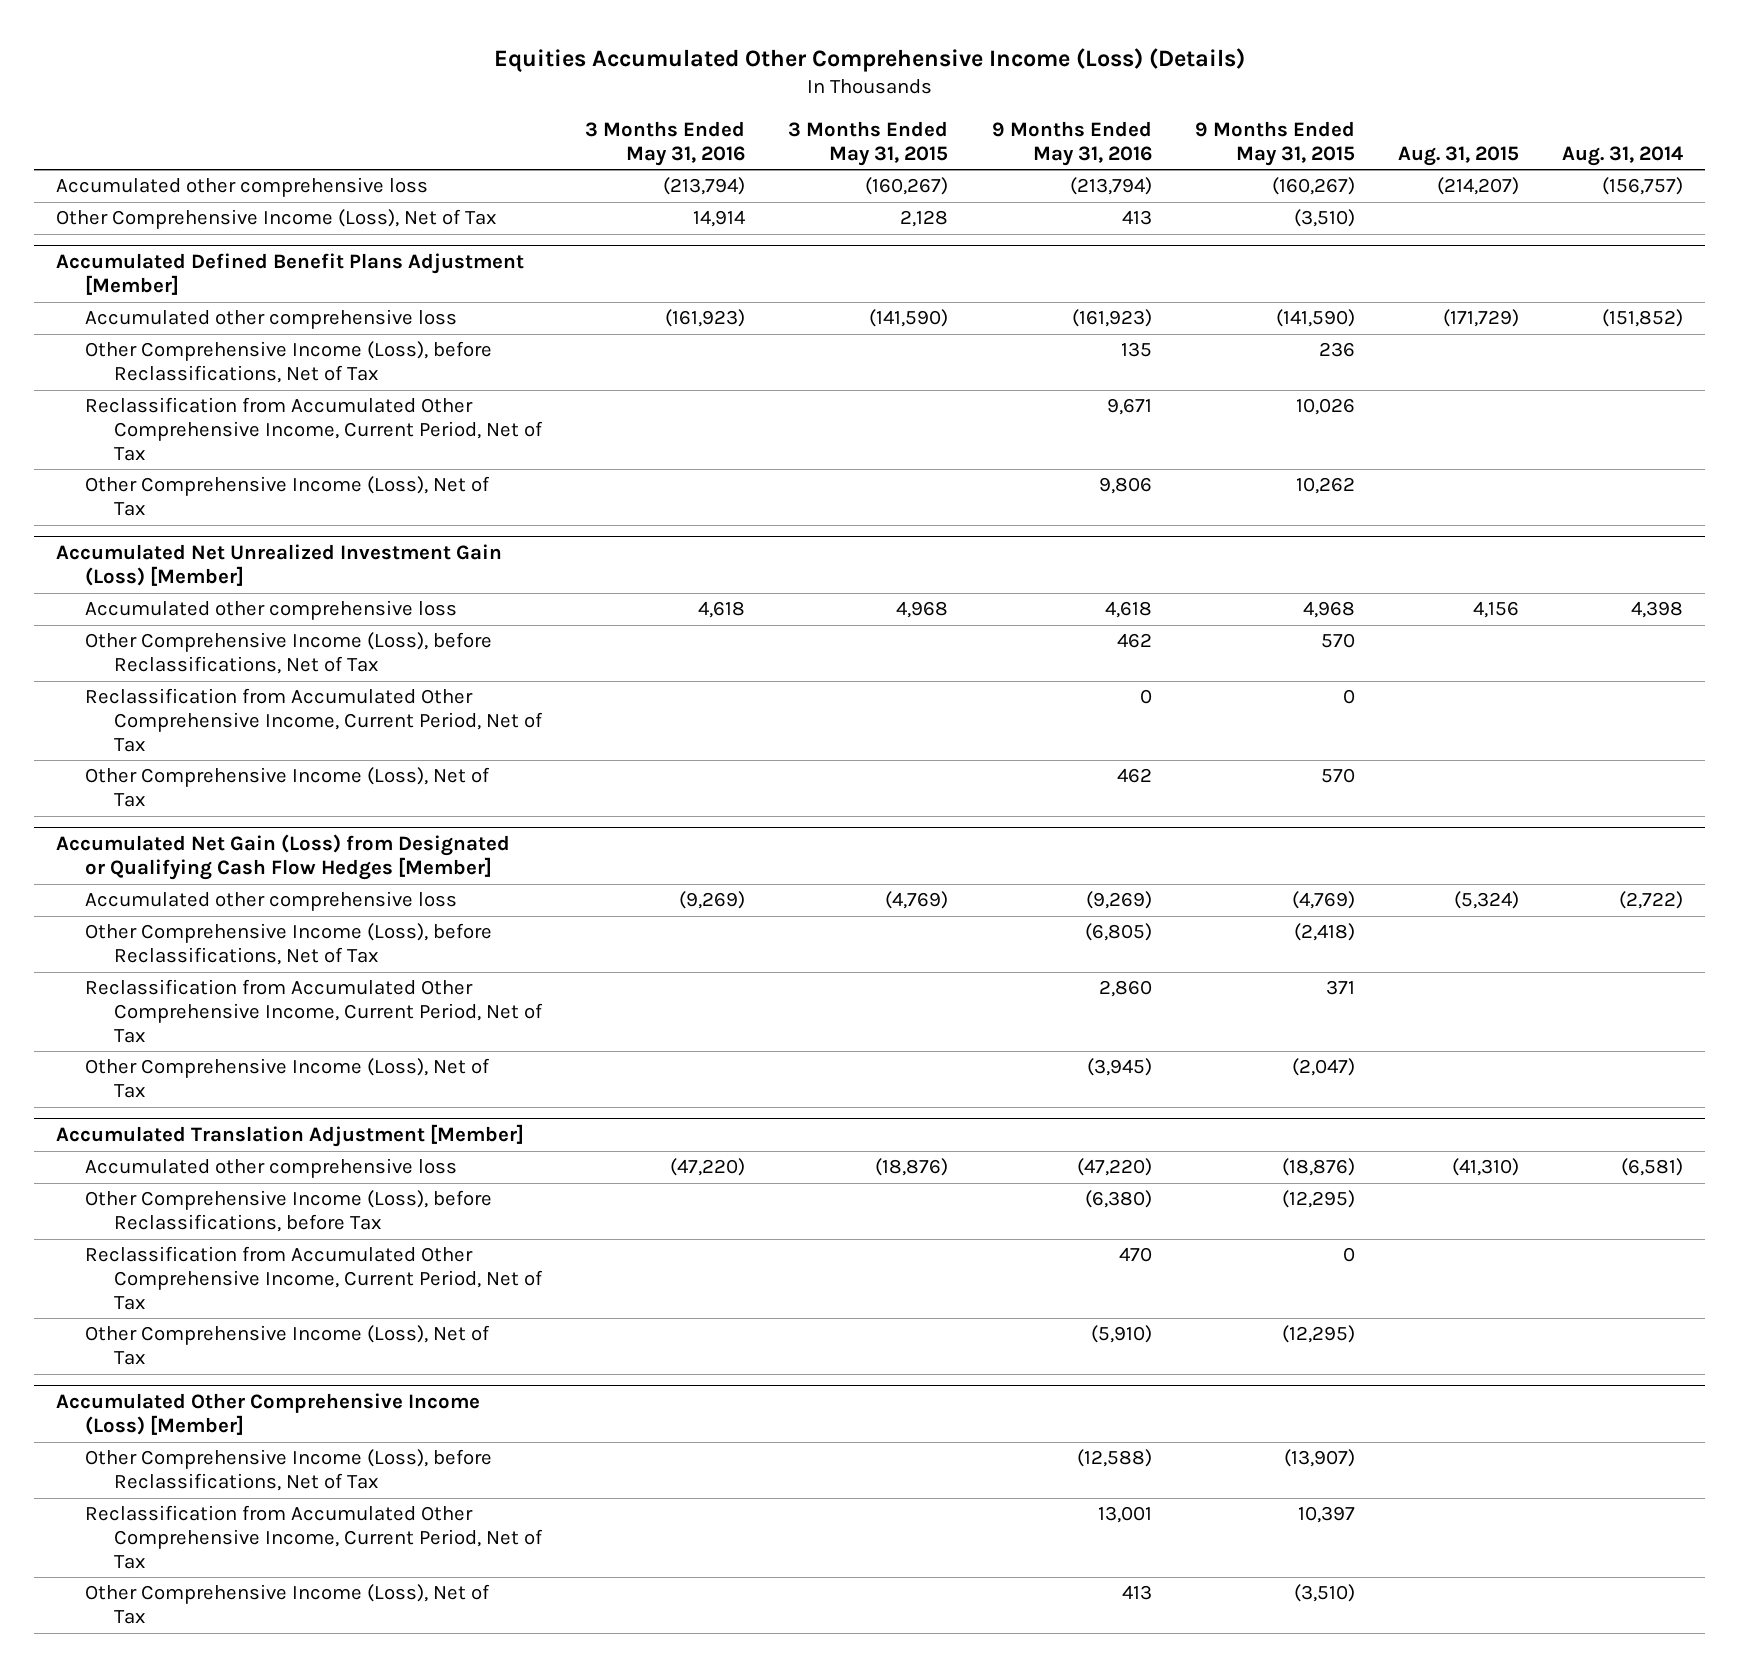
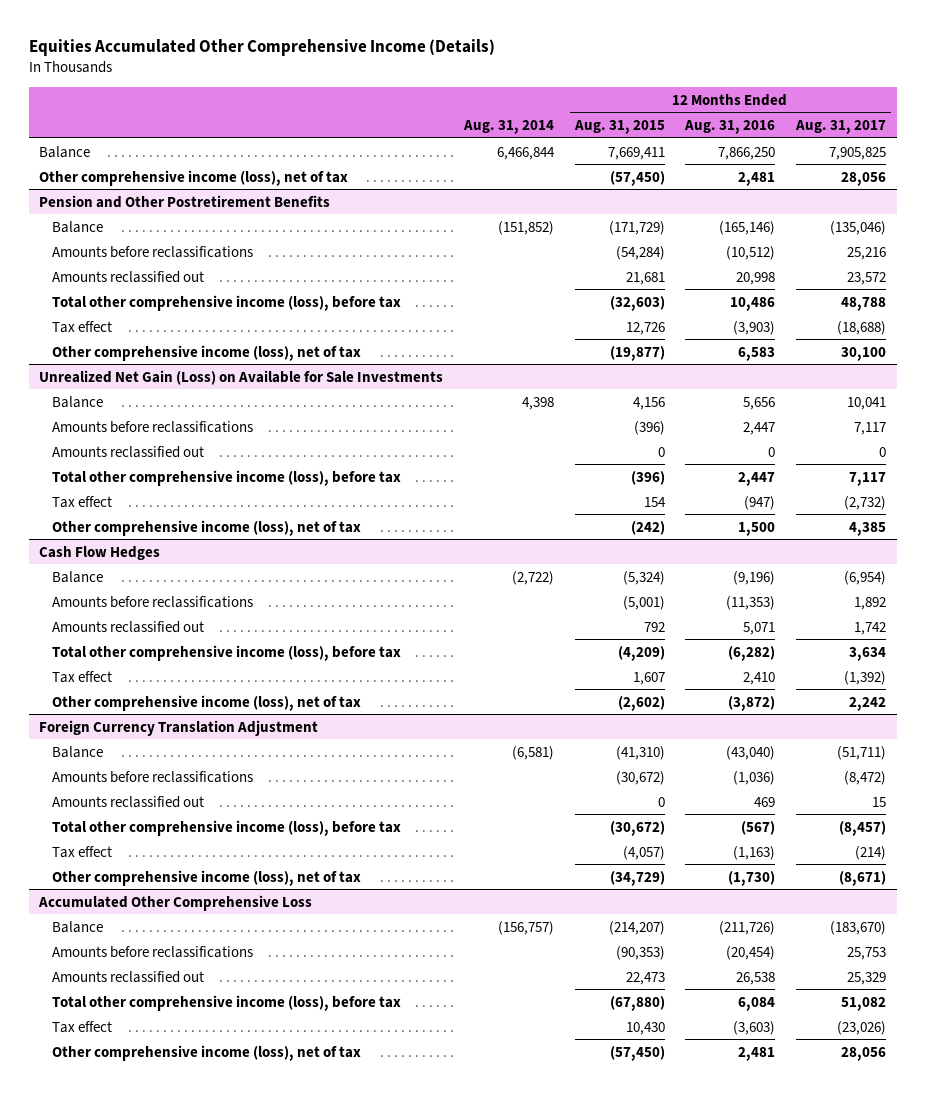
- Equities Accumulated Other Comprehensive Income (Loss) (Details)
+ Equities Accumulated Other Comprehensive Income (Details)
- | 3 Months Ended May 31, 2016 | 3 Months Ended May 31, 2015 | 9 Months Ended May 31, 2016 | 9 Months Ended May 31, 2015 | Aug. 31, 2015 | Aug. 31, 2014
+ | Aug. 31, 2014 | 12 Months Ended Aug. 31, 2015 | 12 Months Ended Aug. 31, 2016 | 12 Months Ended Aug. 31, 2017
- Accumulated other comprehensive loss | (213,794) | (160,267) | (213,794) | (160,267) | (214,207) | (156,757)
- Other Comprehensive Income (Loss), Net of Tax | 14,914 | 2,128 | 413 | (3,510) | |
- Accumulated Defined Benefit Plans Adjustment [Member]
- Accumulated other comprehensive loss | (161,923) | (141,590) | (161,923) | (141,590) | (171,729) | (151,852)
- Other Comprehensive Income (Loss), before Reclassifications, Net of Tax | | | 135 | 236 | |
- Reclassification from Accumulated Other Comprehensive Income, Current Period, Net of Tax | | | 9,671 | 10,026 | |
- Other Comprehensive Income (Loss), Net of Tax | | | 9,806 | 10,262 | |
- Accumulated Net Unrealized Investment Gain (Loss) [Member]
- Accumulated other comprehensive loss | 4,618 | 4,968 | 4,618 | 4,968 | 4,156 | 4,398
- Other Comprehensive Income (Loss), before Reclassifications, Net of Tax | | | 462 | 570 | |
- Reclassification from Accumulated Other Comprehensive Income, Current Period, Net of Tax | | | 0 | 0 | |
- Other Comprehensive Income (Loss), Net of Tax | | | 462 | 570 | |
- Accumulated Net Gain (Loss) from Designated or Qualifying Cash Flow Hedges [Member]
- Accumulated other comprehensive loss | (9,269) | (4,769) | (9,269) | (4,769) | (5,324) | (2,722)
- Other Comprehensive Income (Loss), before Reclassifications, Net of Tax | | | (6,805) | (2,418) | |
- Reclassification from Accumulated Other Comprehensive Income, Current Period, Net of Tax | | | 2,860 | 371 | |
- Other Comprehensive Income (Loss), Net of Tax | | | (3,945) | (2,047) | |
- Accumulated Translation Adjustment [Member]
- Accumulated other comprehensive loss | (47,220) | (18,876) | (47,220) | (18,876) | (41,310) | (6,581)
- Other Comprehensive Income (Loss), before Reclassifications, before Tax | | | (6,380) | (12,295) | |
- Reclassification from Accumulated Other Comprehensive Income, Current Period, Net of Tax | | | 470 | 0 | |
- Other Comprehensive Income (Loss), Net of Tax | | | (5,910) | (12,295) | |
- Accumulated Other Comprehensive Income (Loss) [Member]
- Other Comprehensive Income (Loss), before Reclassifications, Net of Tax | | | (12,588) | (13,907) | |
- Reclassification from Accumulated Other Comprehensive Income, Current Period, Net of Tax | | | 13,001 | 10,397 | |
- Other Comprehensive Income (Loss), Net of Tax | | | 413 | (3,510) | |
+ Balance | 6,466,844 | 7,669,411 | 7,866,250 | 7,905,825
+ Other comprehensive income (loss), net of tax | | (57,450) | 2,481 | 28,056
+ Pension and Other Postretirement Benefits
+ Balance | (151,852) | (171,729) | (165,146) | (135,046)
+ Amounts before reclassifications | | (54,284) | (10,512) | 25,216
+ Amounts reclassified out | | 21,681 | 20,998 | 23,572
+ Total other comprehensive income (loss), before tax | | (32,603) | 10,486 | 48,788
+ Tax effect | | 12,726 | (3,903) | (18,688)
+ Other comprehensive income (loss), net of tax | | (19,877) | 6,583 | 30,100
+ Unrealized Net Gain (Loss) on Available for Sale Investments
+ Balance | 4,398 | 4,156 | 5,656 | 10,041
+ Amounts before reclassifications | | (396) | 2,447 | 7,117
+ Amounts reclassified out | | 0 | 0 | 0
+ Total other comprehensive income (loss), before tax | | (396) | 2,447 | 7,117
+ Tax effect | | 154 | (947) | (2,732)
+ Other comprehensive income (loss), net of tax | | (242) | 1,500 | 4,385
+ Cash Flow Hedges
+ Balance | (2,722) | (5,324) | (9,196) | (6,954)
+ Amounts before reclassifications | | (5,001) | (11,353) | 1,892
+ Amounts reclassified out | | 792 | 5,071 | 1,742
+ Total other comprehensive income (loss), before tax | | (4,209) | (6,282) | 3,634
+ Tax effect | | 1,607 | 2,410 | (1,392)
+ Other comprehensive income (loss), net of tax | | (2,602) | (3,872) | 2,242
+ Foreign Currency Translation Adjustment
+ Balance | (6,581) | (41,310) | (43,040) | (51,711)
+ Amounts before reclassifications | | (30,672) | (1,036) | (8,472)
+ Amounts reclassified out | | 0 | 469 | 15
+ Total other comprehensive income (loss), before tax | | (30,672) | (567) | (8,457)
+ Tax effect | | (4,057) | (1,163) | (214)
+ Other comprehensive income (loss), net of tax | | (34,729) | (1,730) | (8,671)
+ Accumulated Other Comprehensive Loss
+ Balance | (156,757) | (214,207) | (211,726) | (183,670)
+ Amounts before reclassifications | | (90,353) | (20,454) | 25,753
+ Amounts reclassified out | | 22,473 | 26,538 | 25,329
+ Total other comprehensive income (loss), before tax | | (67,880) | 6,084 | 51,082
+ Tax effect | | 10,430 | (3,603) | (23,026)
+ Other comprehensive income (loss), net of tax | | (57,450) | 2,481 | 28,056

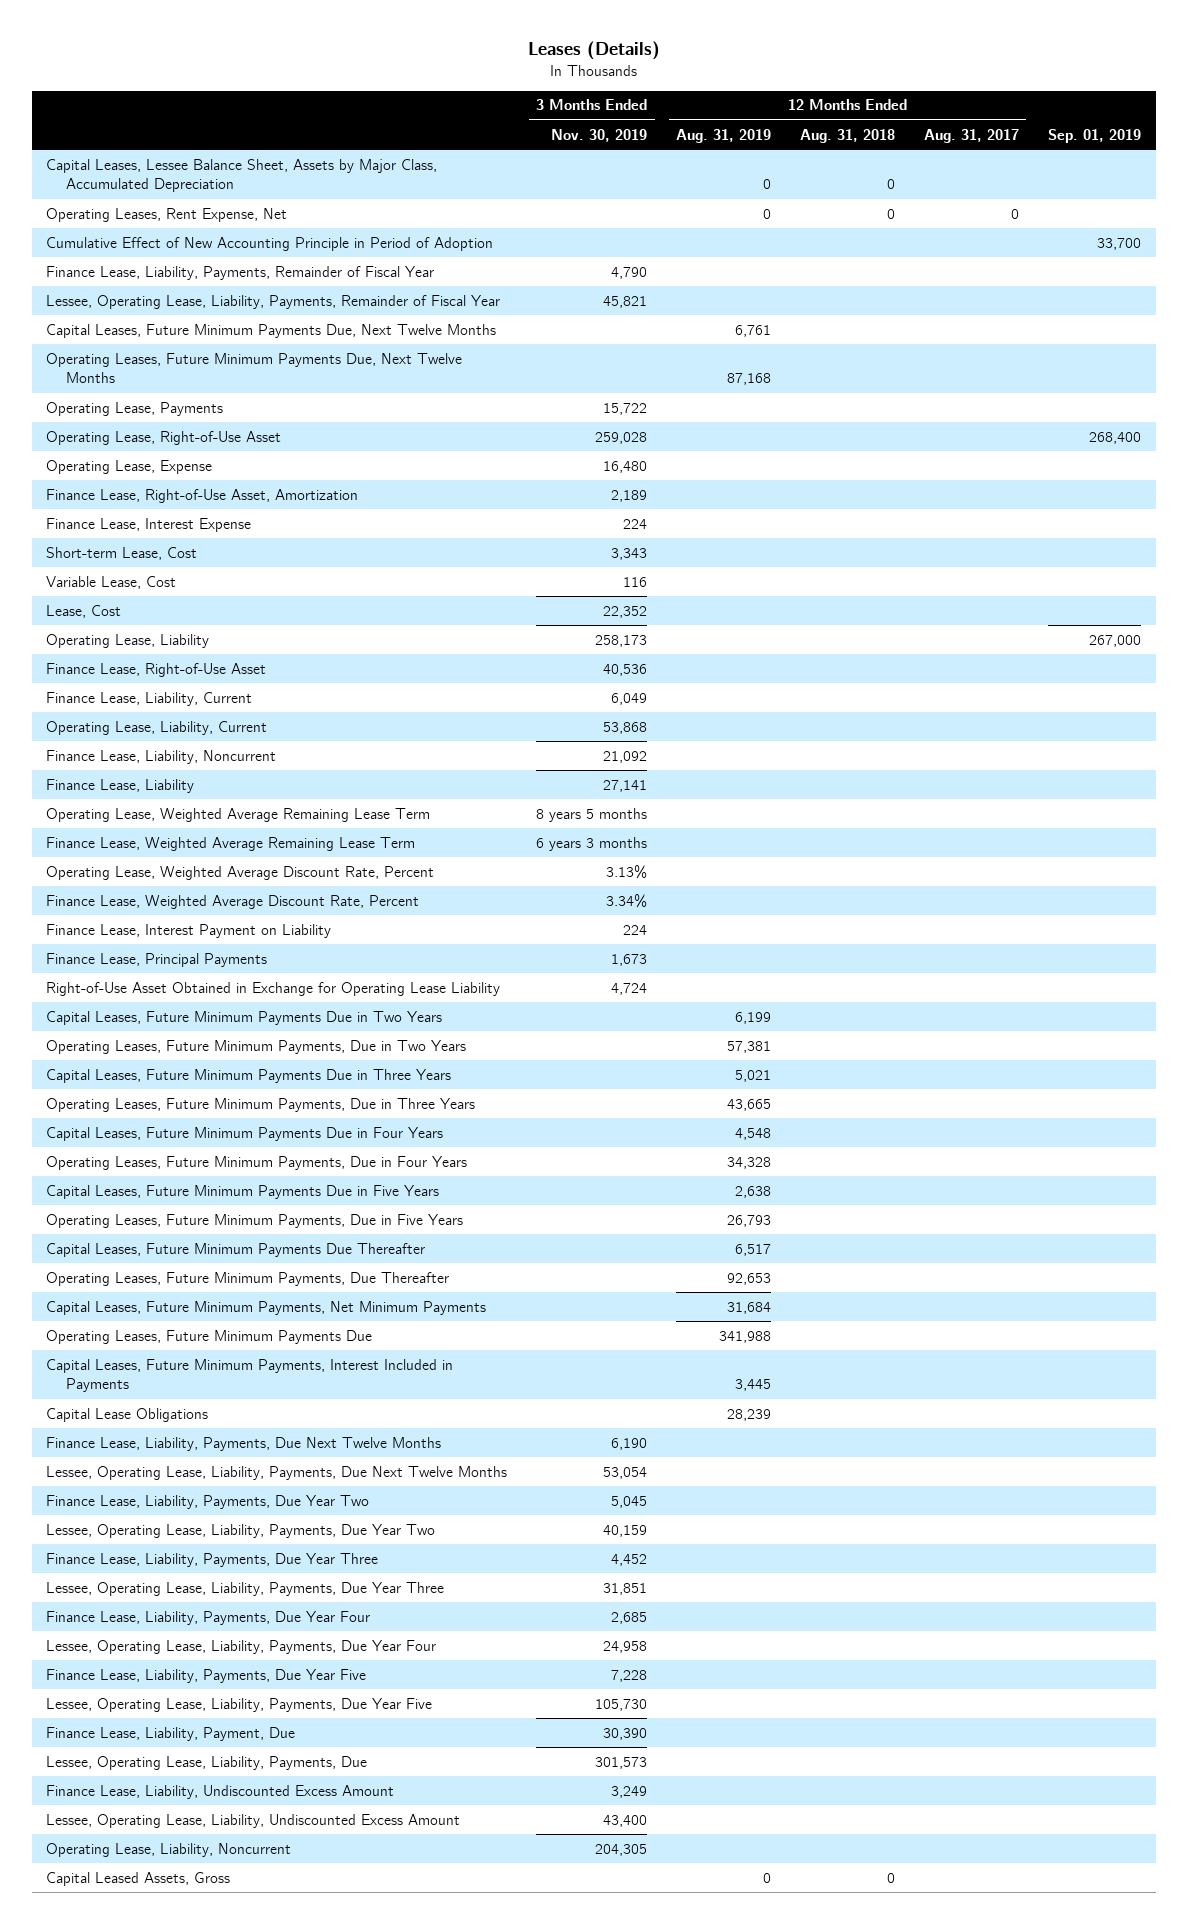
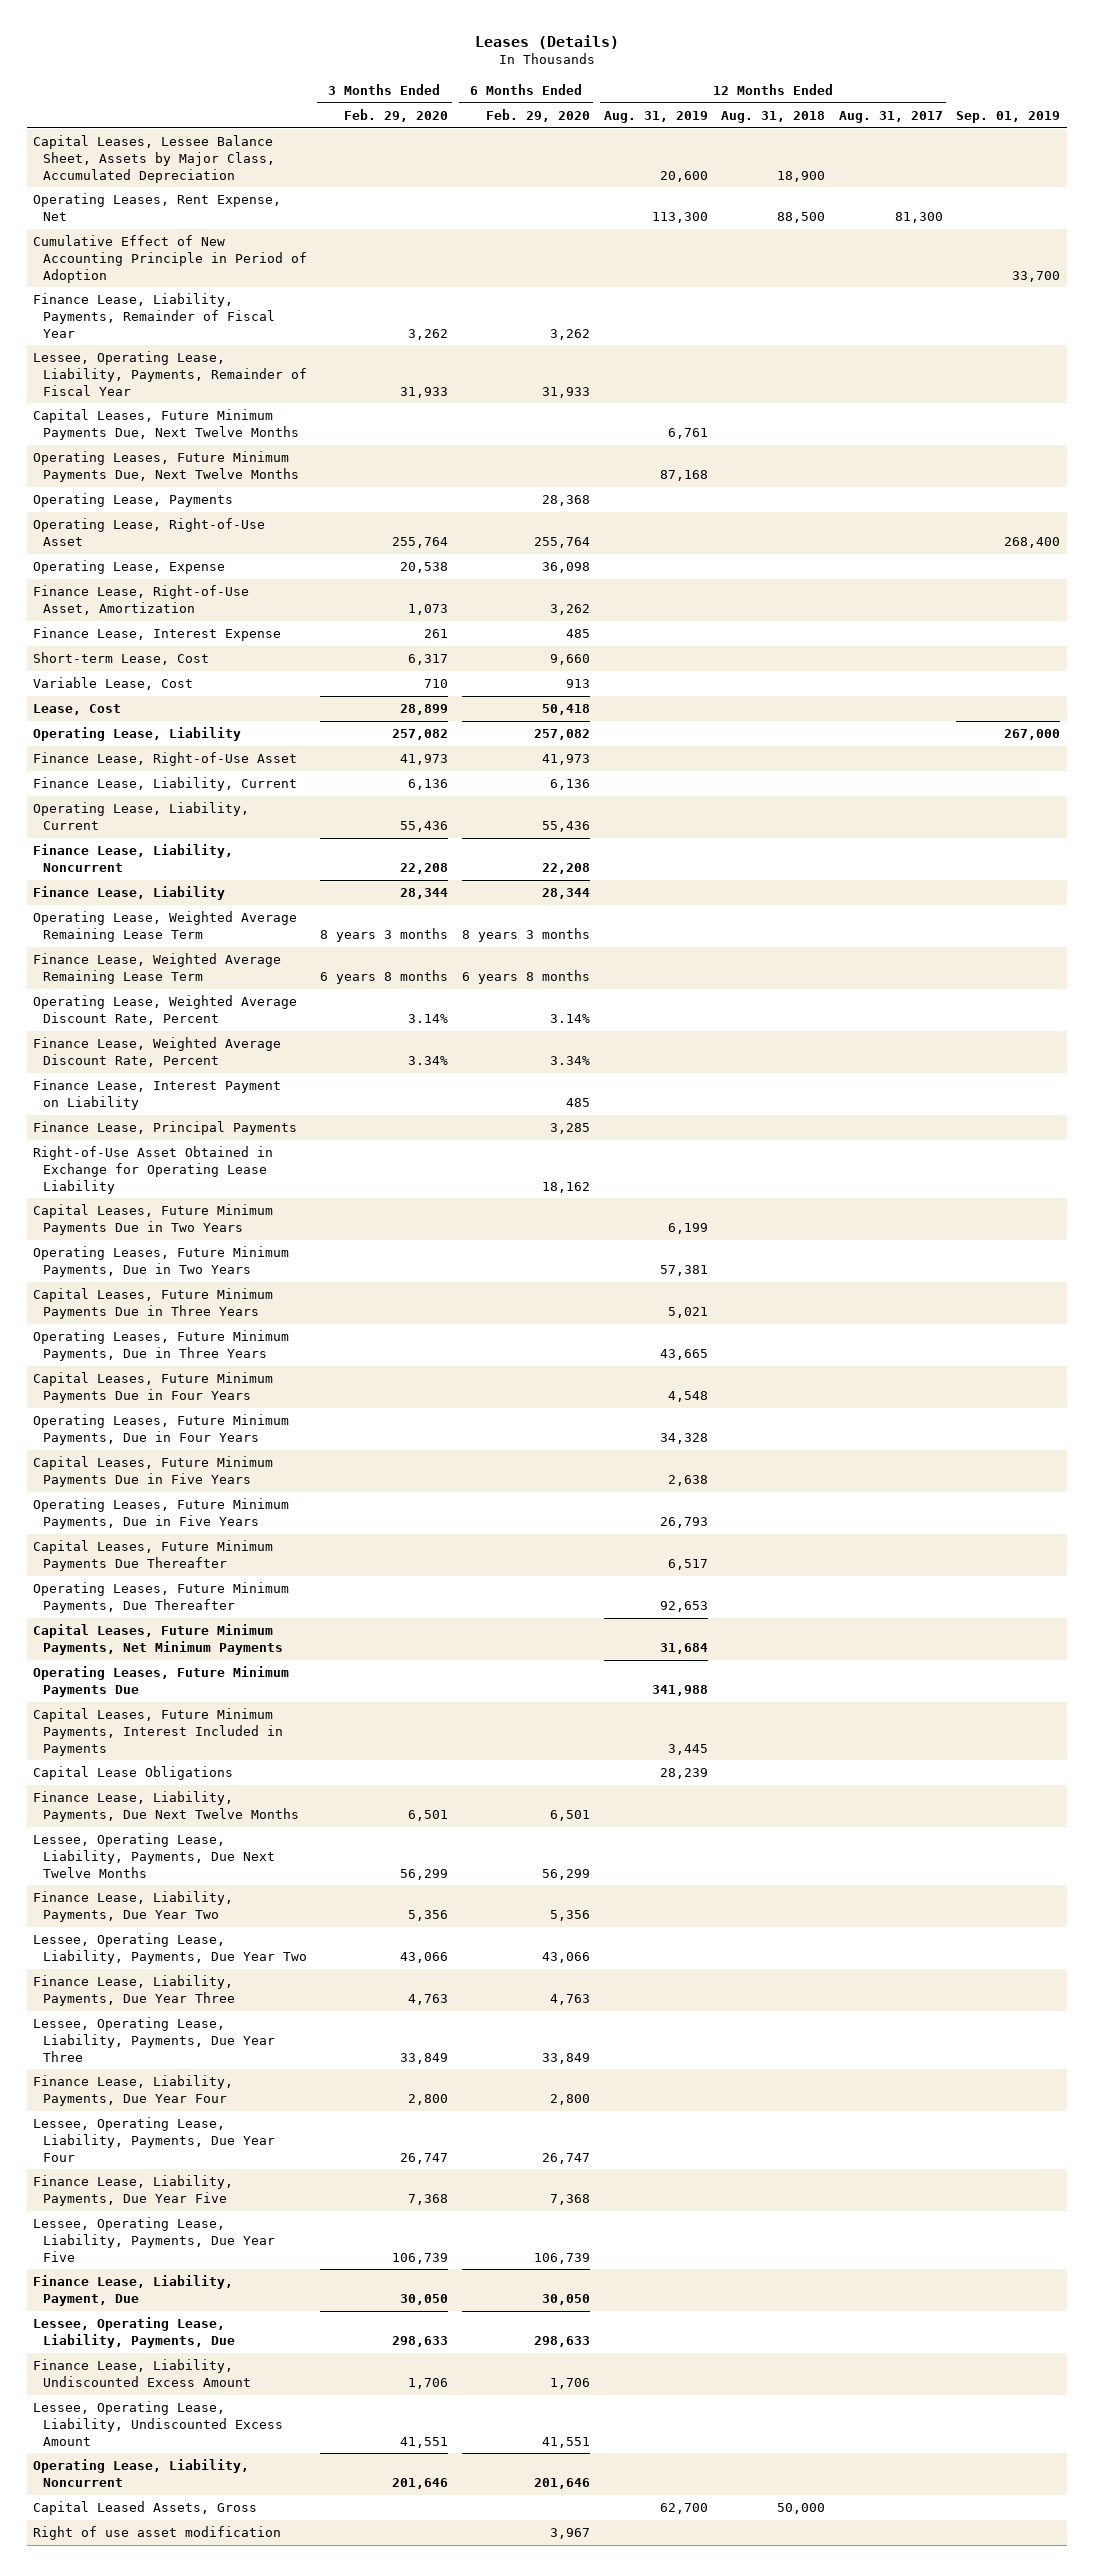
- | 3 Months Ended Nov. 30, 2019 | 12 Months Ended Aug. 31, 2019 | 12 Months Ended Aug. 31, 2018 | 12 Months Ended Aug. 31, 2017 | Sep. 01, 2019
+ | 3 Months Ended Feb. 29, 2020 | 6 Months Ended Feb. 29, 2020 | 12 Months Ended Aug. 31, 2019 | 12 Months Ended Aug. 31, 2018 | 12 Months Ended Aug. 31, 2017 | Sep. 01, 2019
- Capital Leases, Lessee Balance Sheet, Assets by Major Class, Accumulated Depreciation | | 0 | 0 | |
- Operating Leases, Rent Expense, Net | | 0 | 0 | 0 |
+ Capital Leases, Lessee Balance Sheet, Assets by Major Class, Accumulated Depreciation | | | 20,600 | 18,900 | |
+ Operating Leases, Rent Expense, Net | | | 113,300 | 88,500 | 81,300 |
- Capital Leased Assets, Gross | | 0 | 0 | |
+ Capital Leased Assets, Gross | | | 62,700 | 50,000 | |
+ Right of use asset modification | | 3,967 | | | |

